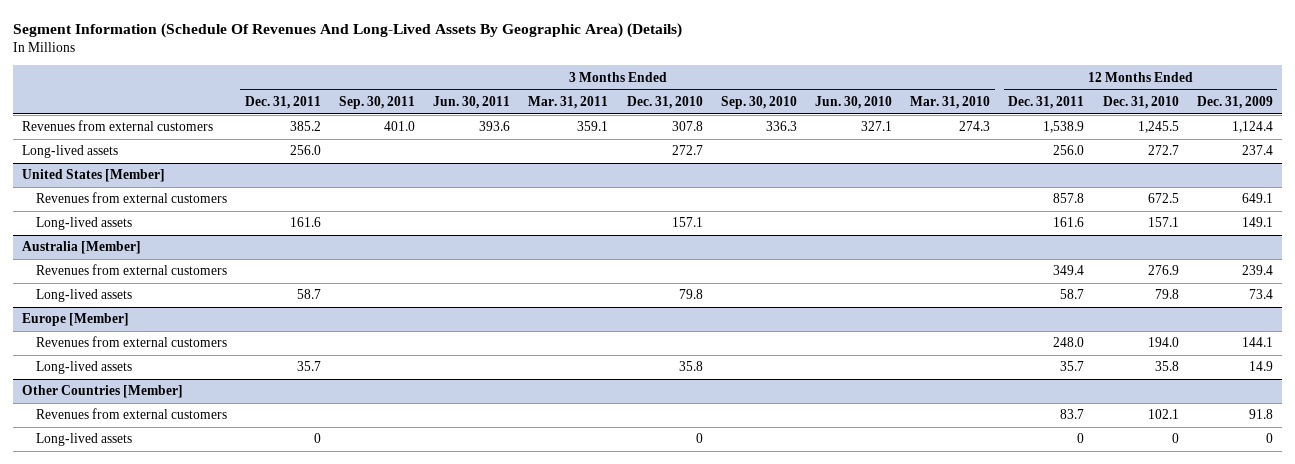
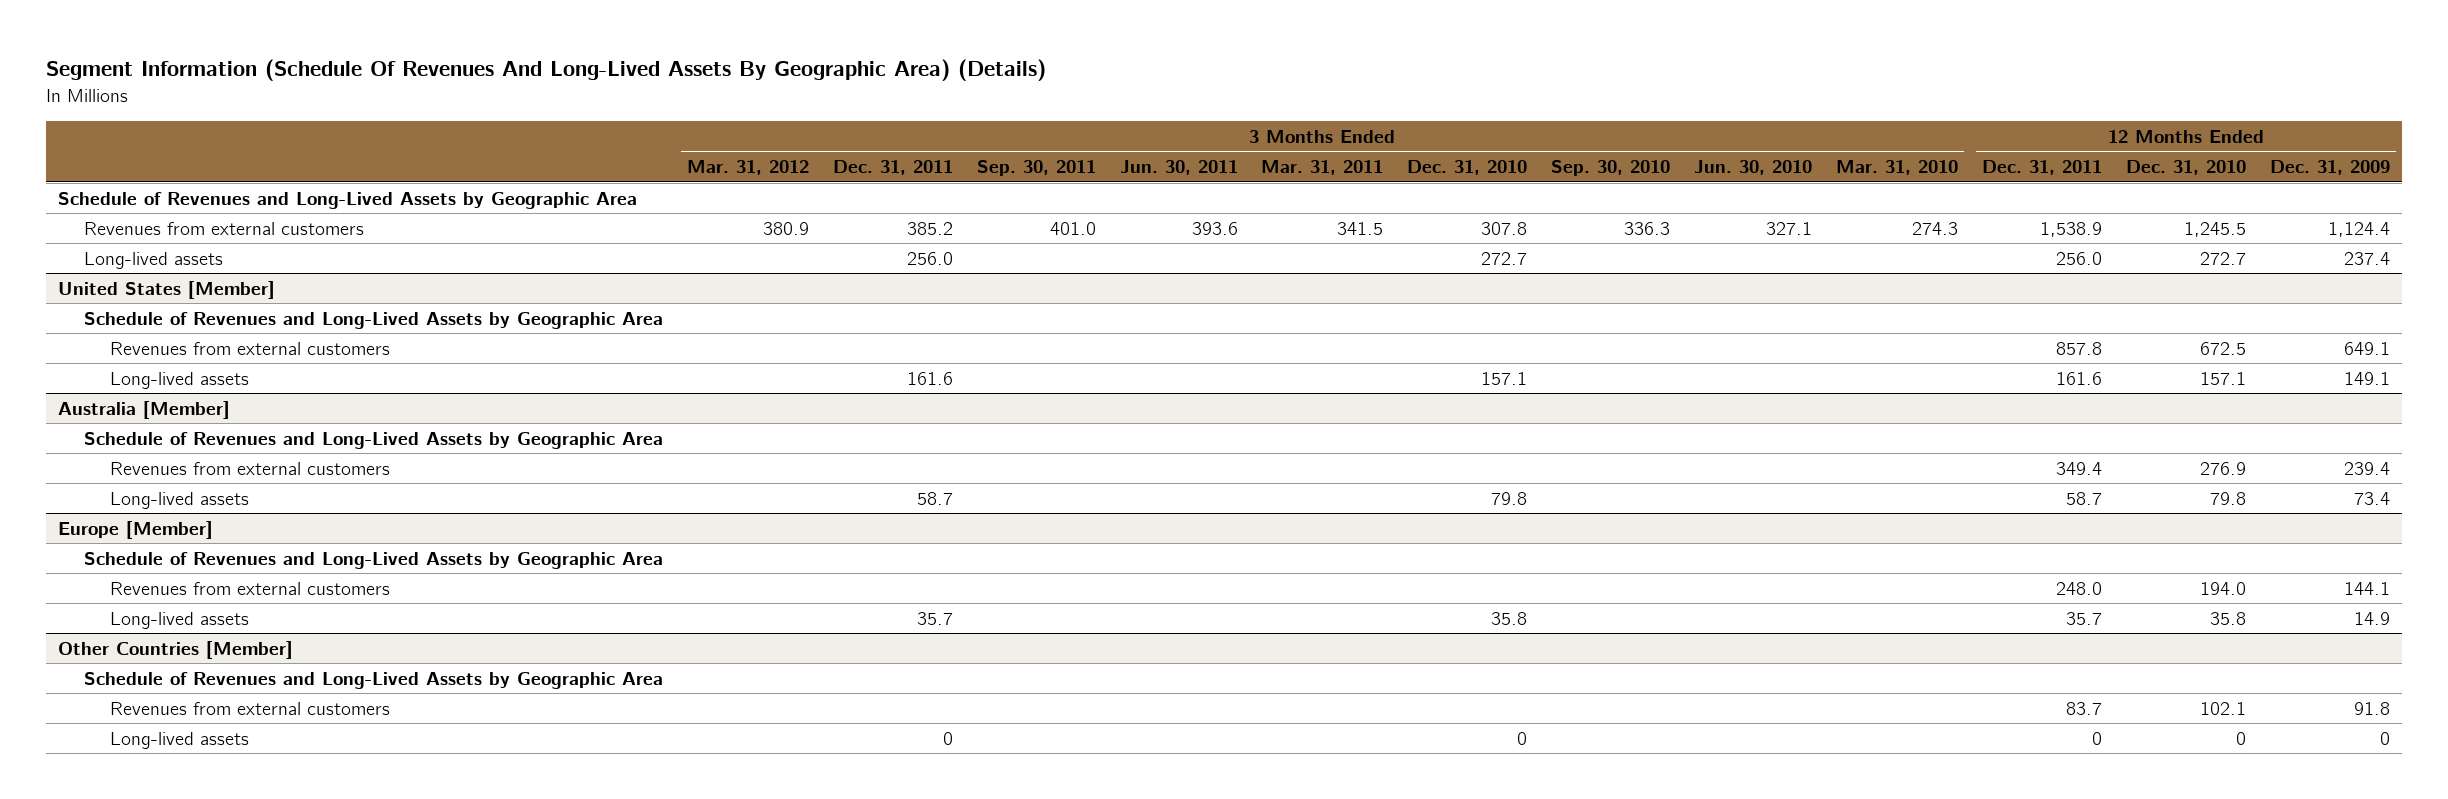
- | 3 Months Ended Dec. 31, 2011 | 3 Months Ended Sep. 30, 2011 | 3 Months Ended Jun. 30, 2011 | 3 Months Ended Mar. 31, 2011 | 3 Months Ended Dec. 31, 2010 | 3 Months Ended Sep. 30, 2010 | 3 Months Ended Jun. 30, 2010 | 3 Months Ended Mar. 31, 2010 | 12 Months Ended Dec. 31, 2011 | 12 Months Ended Dec. 31, 2010 | 12 Months Ended Dec. 31, 2009
+ | 3 Months Ended Mar. 31, 2012 | 3 Months Ended Dec. 31, 2011 | 3 Months Ended Sep. 30, 2011 | 3 Months Ended Jun. 30, 2011 | 3 Months Ended Mar. 31, 2011 | 3 Months Ended Dec. 31, 2010 | 3 Months Ended Sep. 30, 2010 | 3 Months Ended Jun. 30, 2010 | 3 Months Ended Mar. 31, 2010 | 12 Months Ended Dec. 31, 2011 | 12 Months Ended Dec. 31, 2010 | 12 Months Ended Dec. 31, 2009
- Revenues from external customers | 385.2 | 401.0 | 393.6 | 359.1 | 307.8 | 336.3 | 327.1 | 274.3 | 1,538.9 | 1,245.5 | 1,124.4
+ Schedule of Revenues and Long-Lived Assets by Geographic Area
+ Revenues from external customers | 380.9 | 385.2 | 401.0 | 393.6 | 341.5 | 307.8 | 336.3 | 327.1 | 274.3 | 1,538.9 | 1,245.5 | 1,124.4
@ United States [Member]
+ Schedule of Revenues and Long-Lived Assets by Geographic Area
@ Australia [Member]
+ Schedule of Revenues and Long-Lived Assets by Geographic Area
@ Europe [Member]
+ Schedule of Revenues and Long-Lived Assets by Geographic Area
@ Other Countries [Member]
+ Schedule of Revenues and Long-Lived Assets by Geographic Area

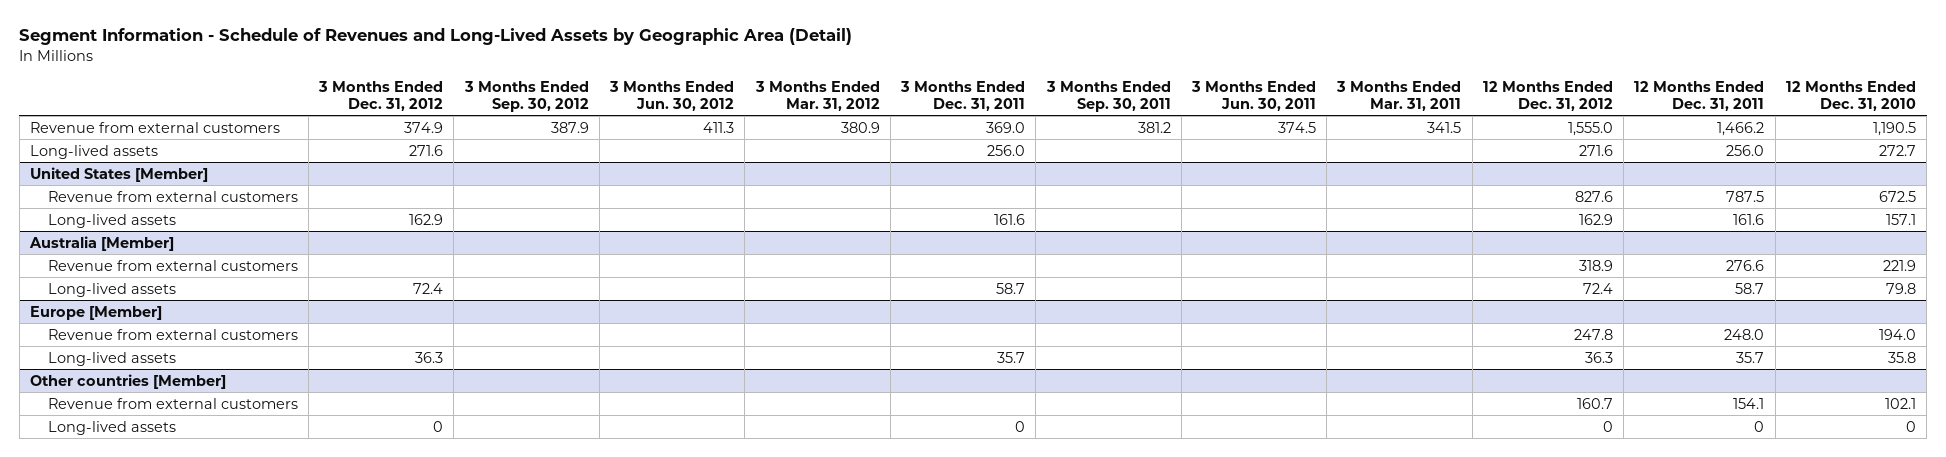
- Segment Information (Schedule Of Revenues And Long-Lived Assets By Geographic Area) (Details)
+ Segment Information - Schedule of Revenues and Long-Lived Assets by Geographic Area (Detail)
- | 3 Months Ended Mar. 31, 2012 | 3 Months Ended Dec. 31, 2011 | 3 Months Ended Sep. 30, 2011 | 3 Months Ended Jun. 30, 2011 | 3 Months Ended Mar. 31, 2011 | 3 Months Ended Dec. 31, 2010 | 3 Months Ended Sep. 30, 2010 | 3 Months Ended Jun. 30, 2010 | 3 Months Ended Mar. 31, 2010 | 12 Months Ended Dec. 31, 2011 | 12 Months Ended Dec. 31, 2010 | 12 Months Ended Dec. 31, 2009
+ | 3 Months Ended Dec. 31, 2012 | 3 Months Ended Sep. 30, 2012 | 3 Months Ended Jun. 30, 2012 | 3 Months Ended Mar. 31, 2012 | 3 Months Ended Dec. 31, 2011 | 3 Months Ended Sep. 30, 2011 | 3 Months Ended Jun. 30, 2011 | 3 Months Ended Mar. 31, 2011 | 12 Months Ended Dec. 31, 2012 | 12 Months Ended Dec. 31, 2011 | 12 Months Ended Dec. 31, 2010
- Schedule of Revenues and Long-Lived Assets by Geographic Area
- Revenues from external customers | 380.9 | 385.2 | 401.0 | 393.6 | 341.5 | 307.8 | 336.3 | 327.1 | 274.3 | 1,538.9 | 1,245.5 | 1,124.4
+ Revenue from external customers | 374.9 | 387.9 | 411.3 | 380.9 | 369.0 | 381.2 | 374.5 | 341.5 | 1,555.0 | 1,466.2 | 1,190.5
@ United States [Member]
- Schedule of Revenues and Long-Lived Assets by Geographic Area
- Revenues from external customers | | | | | | | | | | 857.8 | 672.5 | 649.1
+ Revenue from external customers | | | | | | | | | 827.6 | 787.5 | 672.5
@ Australia [Member]
- Schedule of Revenues and Long-Lived Assets by Geographic Area
- Revenues from external customers | | | | | | | | | | 349.4 | 276.9 | 239.4
+ Revenue from external customers | | | | | | | | | 318.9 | 276.6 | 221.9
@ Europe [Member]
- Schedule of Revenues and Long-Lived Assets by Geographic Area
- Revenues from external customers | | | | | | | | | | 248.0 | 194.0 | 144.1
+ Revenue from external customers | | | | | | | | | 247.8 | 248.0 | 194.0
- Other Countries [Member]
- Schedule of Revenues and Long-Lived Assets by Geographic Area
- Revenues from external customers | | | | | | | | | | 83.7 | 102.1 | 91.8
+ Other countries [Member]
+ Revenue from external customers | | | | | | | | | 160.7 | 154.1 | 102.1

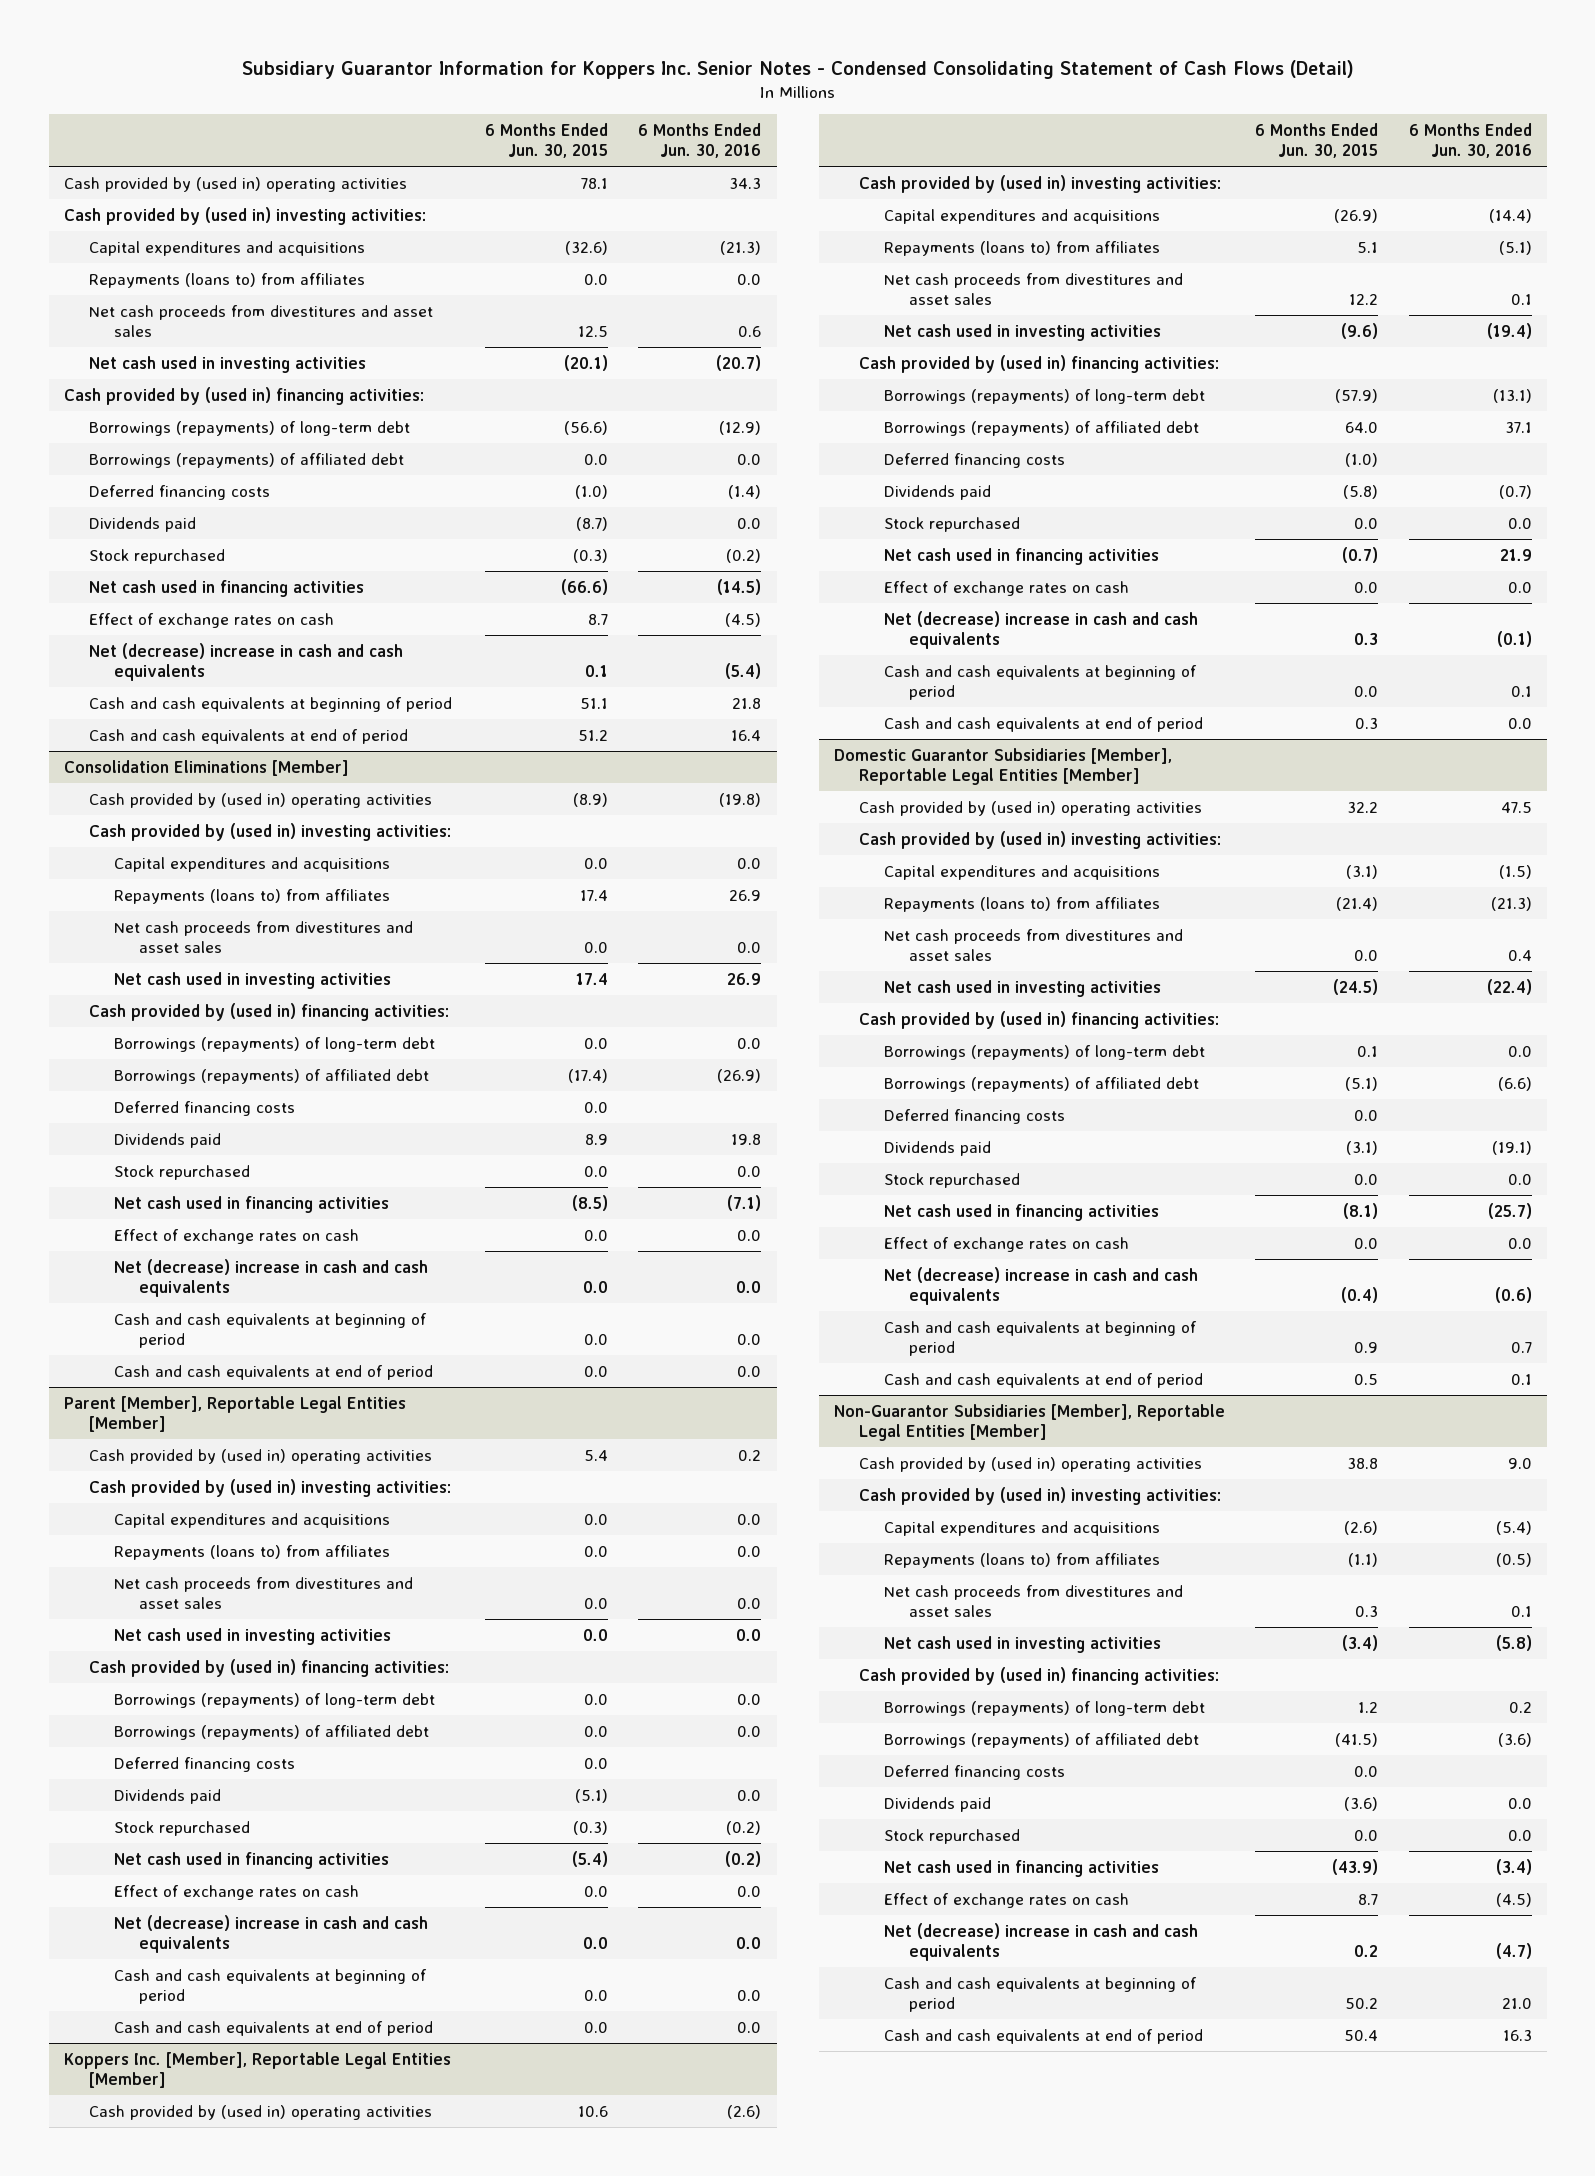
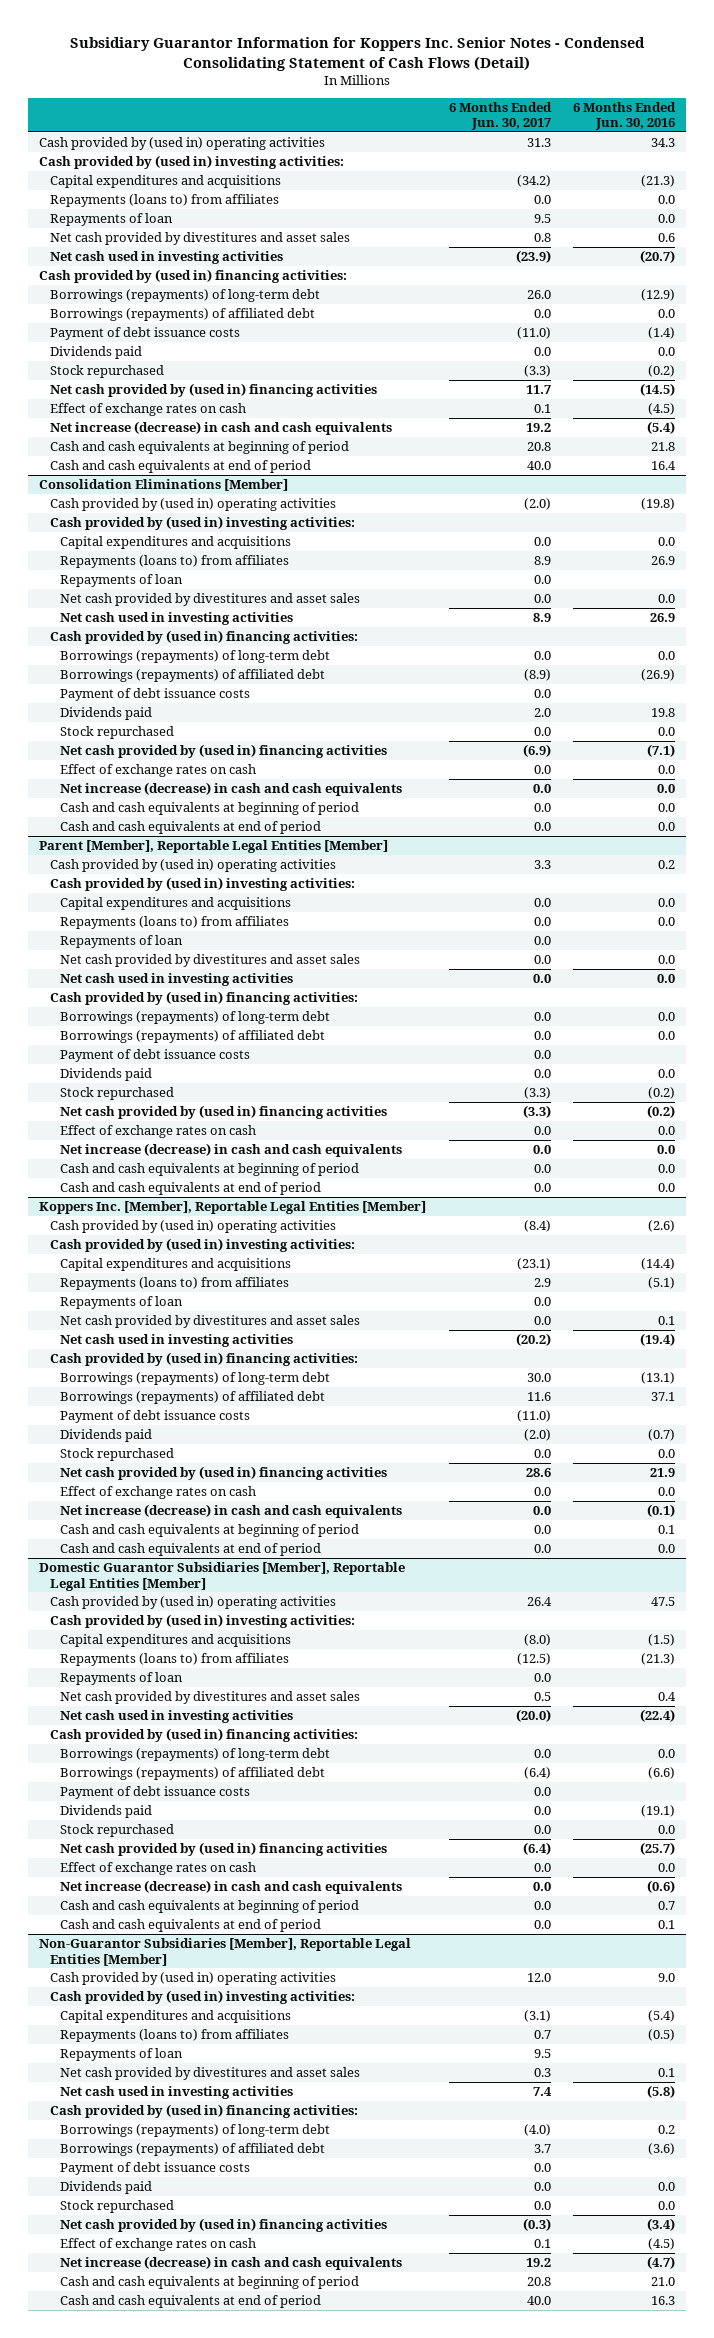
- | 6 Months Ended Jun. 30, 2015 | 6 Months Ended Jun. 30, 2016
+ | 6 Months Ended Jun. 30, 2017 | 6 Months Ended Jun. 30, 2016
- Net cash proceeds from divestitures and asset sales | 12.5 | 0.6
+ Repayments of loan | 9.5 | 0.0
+ Net cash provided by divestitures and asset sales | 0.8 | 0.6
- Deferred financing costs | (1.0) | (1.4)
+ Payment of debt issuance costs | (11.0) | (1.4)
- Net cash used in financing activities | (66.6) | (14.5)
+ Net cash provided by (used in) financing activities | 11.7 | (14.5)
- Net (decrease) increase in cash and cash equivalents | 0.1 | (5.4)
+ Net increase (decrease) in cash and cash equivalents | 19.2 | (5.4)
@ Consolidation Eliminations [Member]
- Net cash proceeds from divestitures and asset sales | 0.0 | 0.0
+ Repayments of loan | 0.0 |
+ Net cash provided by divestitures and asset sales | 0.0 | 0.0
- Deferred financing costs | 0.0 |
+ Payment of debt issuance costs | 0.0 |
- Net cash used in financing activities | (8.5) | (7.1)
+ Net cash provided by (used in) financing activities | (6.9) | (7.1)
- Net (decrease) increase in cash and cash equivalents | 0.0 | 0.0
+ Net increase (decrease) in cash and cash equivalents | 0.0 | 0.0
@ Parent [Member], Reportable Legal Entities [Member]
- Net cash proceeds from divestitures and asset sales | 0.0 | 0.0
+ Repayments of loan | 0.0 |
+ Net cash provided by divestitures and asset sales | 0.0 | 0.0
- Deferred financing costs | 0.0 |
+ Payment of debt issuance costs | 0.0 |
- Net cash used in financing activities | (5.4) | (0.2)
+ Net cash provided by (used in) financing activities | (3.3) | (0.2)
- Net (decrease) increase in cash and cash equivalents | 0.0 | 0.0
+ Net increase (decrease) in cash and cash equivalents | 0.0 | 0.0
@ Koppers Inc. [Member], Reportable Legal Entities [Member]
- Net cash proceeds from divestitures and asset sales | 12.2 | 0.1
+ Repayments of loan | 0.0 |
+ Net cash provided by divestitures and asset sales | 0.0 | 0.1
- Deferred financing costs | (1.0) |
+ Payment of debt issuance costs | (11.0) |
- Net cash used in financing activities | (0.7) | 21.9
+ Net cash provided by (used in) financing activities | 28.6 | 21.9
- Net (decrease) increase in cash and cash equivalents | 0.3 | (0.1)
+ Net increase (decrease) in cash and cash equivalents | 0.0 | (0.1)
@ Domestic Guarantor Subsidiaries [Member], Reportable Legal Entities [Member]
- Net cash proceeds from divestitures and asset sales | 0.0 | 0.4
+ Repayments of loan | 0.0 |
+ Net cash provided by divestitures and asset sales | 0.5 | 0.4
- Deferred financing costs | 0.0 |
+ Payment of debt issuance costs | 0.0 |
- Net cash used in financing activities | (8.1) | (25.7)
+ Net cash provided by (used in) financing activities | (6.4) | (25.7)
- Net (decrease) increase in cash and cash equivalents | (0.4) | (0.6)
+ Net increase (decrease) in cash and cash equivalents | 0.0 | (0.6)
@ Non-Guarantor Subsidiaries [Member], Reportable Legal Entities [Member]
- Net cash proceeds from divestitures and asset sales | 0.3 | 0.1
+ Repayments of loan | 9.5 |
+ Net cash provided by divestitures and asset sales | 0.3 | 0.1
- Deferred financing costs | 0.0 |
+ Payment of debt issuance costs | 0.0 |
- Net cash used in financing activities | (43.9) | (3.4)
+ Net cash provided by (used in) financing activities | (0.3) | (3.4)
- Net (decrease) increase in cash and cash equivalents | 0.2 | (4.7)
+ Net increase (decrease) in cash and cash equivalents | 19.2 | (4.7)

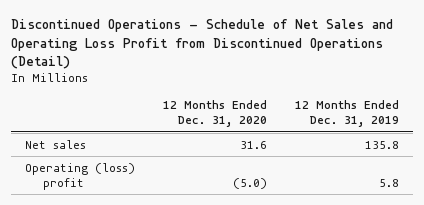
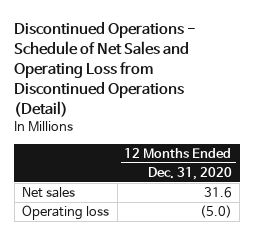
- Discontinued Operations - Schedule of Net Sales and Operating Loss Profit from Discontinued Operations (Detail)
+ Discontinued Operations - Schedule of Net Sales and Operating Loss from Discontinued Operations (Detail)
- | 12 Months Ended Dec. 31, 2020 | 12 Months Ended Dec. 31, 2019
+ | 12 Months Ended Dec. 31, 2020
- Operating (loss) profit | (5.0) | 5.8
+ Operating loss | (5.0)

